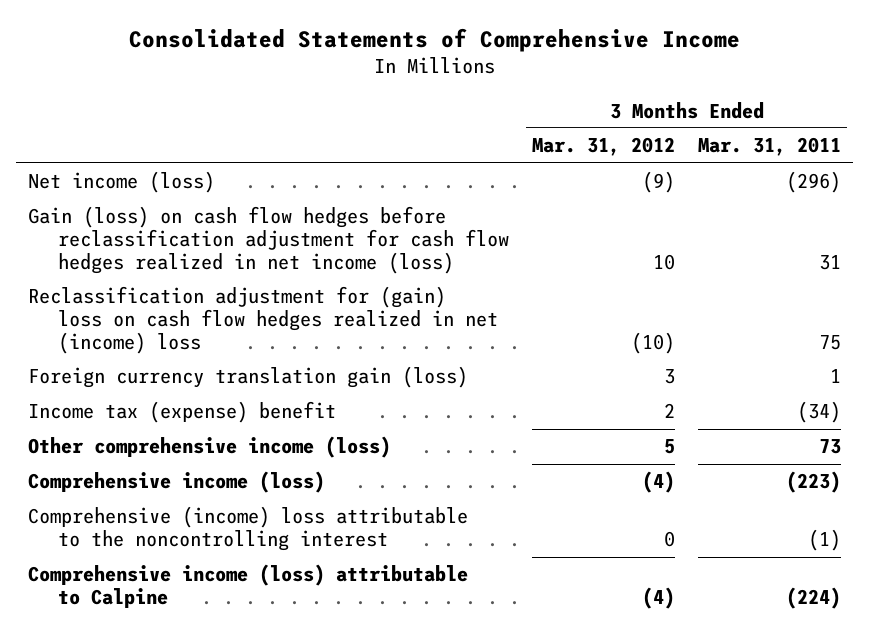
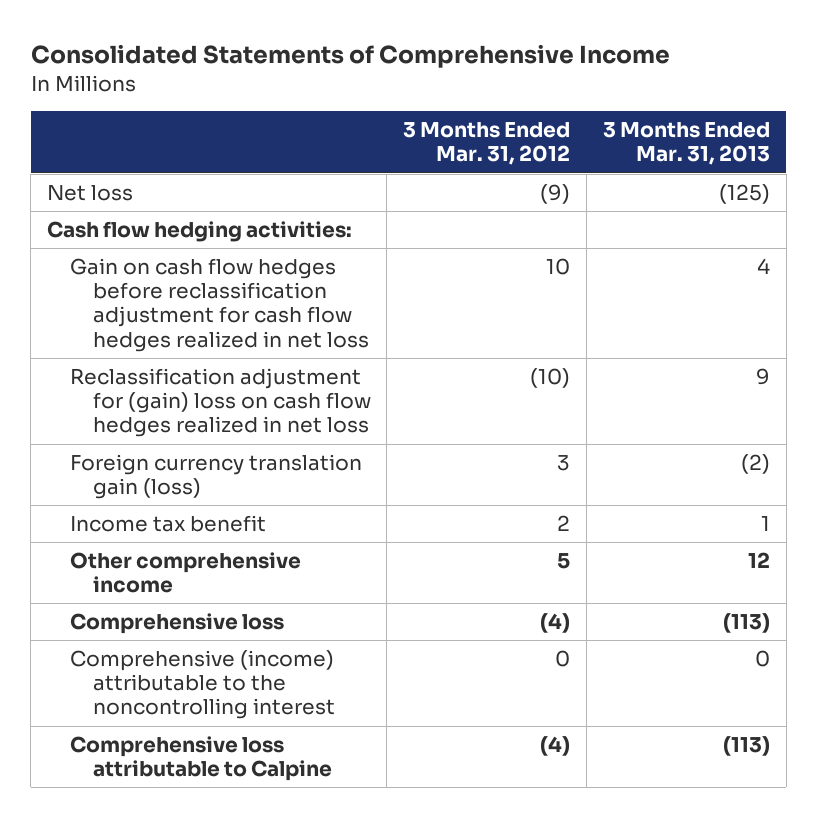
- | 3 Months Ended Mar. 31, 2012 | 3 Months Ended Mar. 31, 2011
+ | 3 Months Ended Mar. 31, 2012 | 3 Months Ended Mar. 31, 2013
- Net income (loss) | (9) | (296)
- Gain (loss) on cash flow hedges before reclassification adjustment for cash flow hedges realized in net income (loss) | 10 | 31
- Reclassification adjustment for (gain) loss on cash flow hedges realized in net (income) loss | (10) | 75
+ Net loss | (9) | (125)
+ Cash flow hedging activities:
+ Gain on cash flow hedges before reclassification adjustment for cash flow hedges realized in net loss | 10 | 4
+ Reclassification adjustment for (gain) loss on cash flow hedges realized in net loss | (10) | 9
- Income tax (expense) benefit | 2 | (34)
- Other comprehensive income (loss) | 5 | 73
- Comprehensive income (loss) | (4) | (223)
- Comprehensive (income) loss attributable to the noncontrolling interest | 0 | (1)
- Comprehensive income (loss) attributable to Calpine | (4) | (224)
+ Income tax benefit | 2 | 1
+ Other comprehensive income | 5 | 12
+ Comprehensive loss | (4) | (113)
+ Comprehensive (income) attributable to the noncontrolling interest | 0 | 0
+ Comprehensive loss attributable to Calpine | (4) | (113)

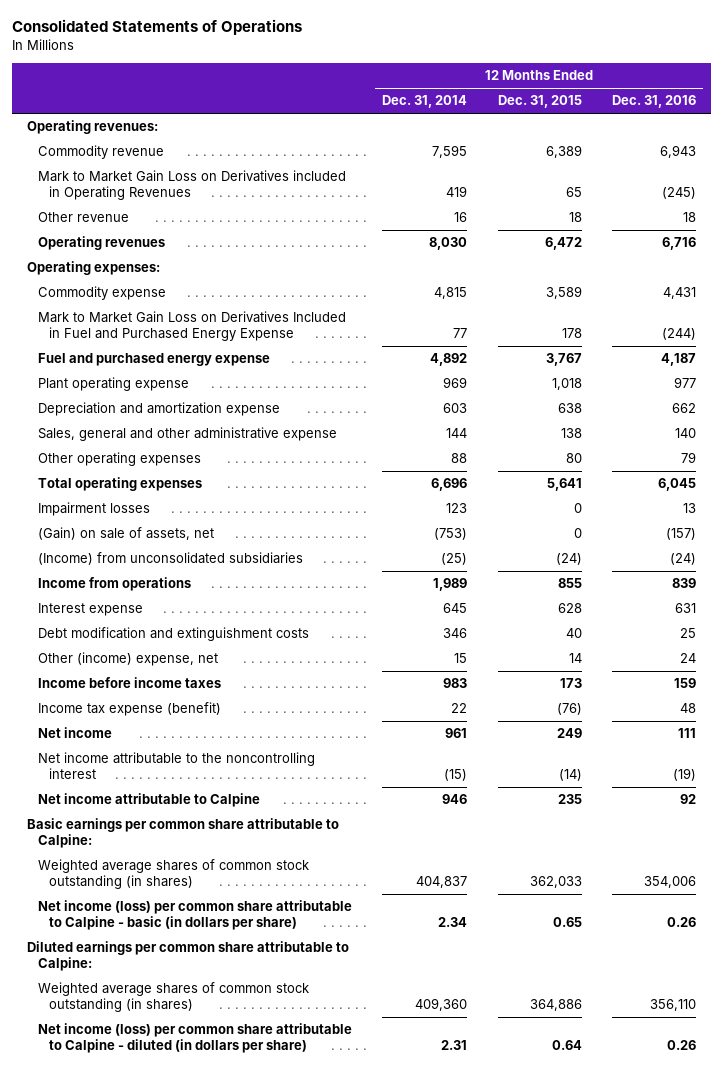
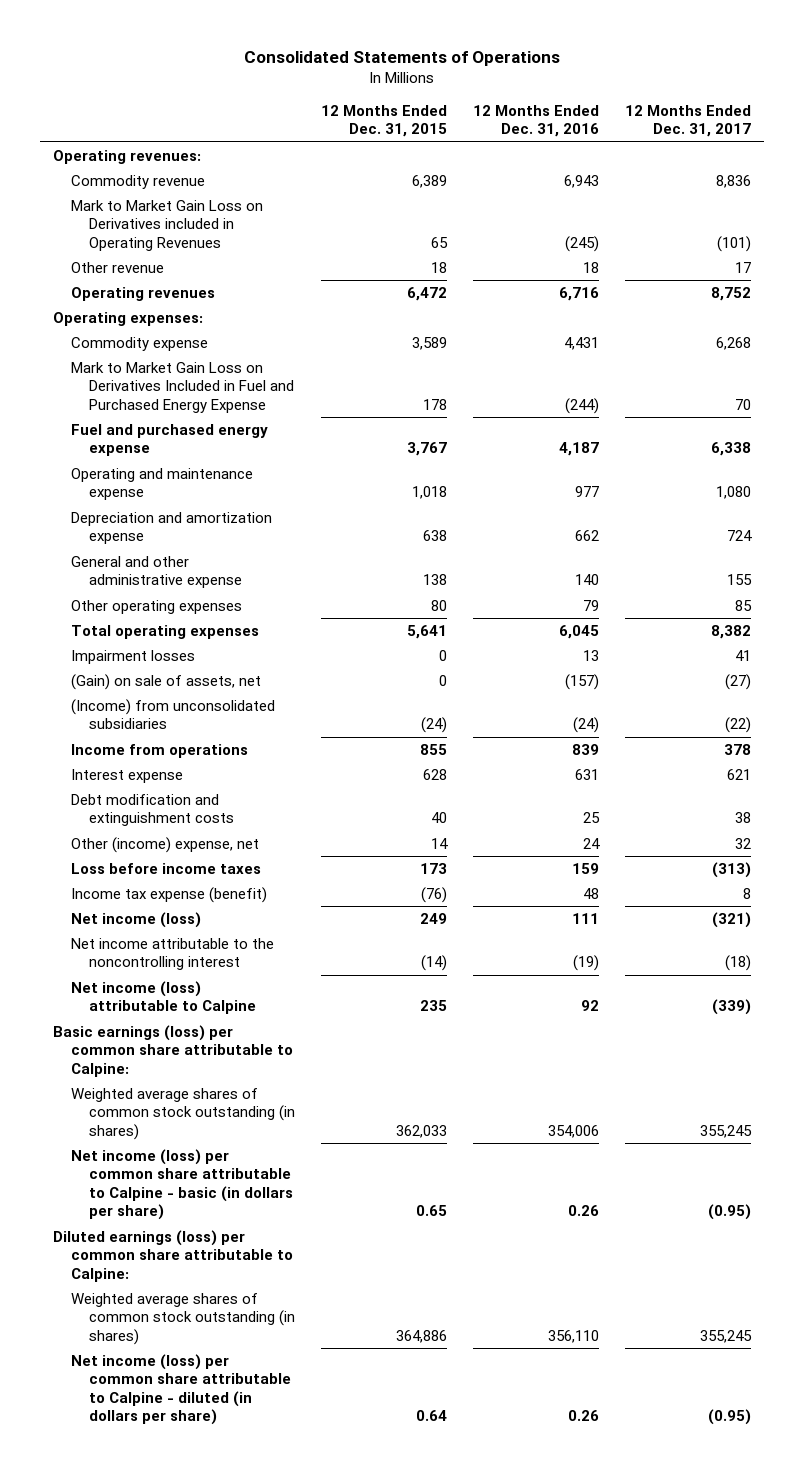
- | 12 Months Ended Dec. 31, 2014 | 12 Months Ended Dec. 31, 2015 | 12 Months Ended Dec. 31, 2016
+ | 12 Months Ended Dec. 31, 2015 | 12 Months Ended Dec. 31, 2016 | 12 Months Ended Dec. 31, 2017
- Plant operating expense | 969 | 1,018 | 977
+ Operating and maintenance expense | 1,018 | 977 | 1,080
- Sales, general and other administrative expense | 144 | 138 | 140
+ General and other administrative expense | 138 | 140 | 155
- Income before income taxes | 983 | 173 | 159
+ Loss before income taxes | 173 | 159 | (313)
- Net income | 961 | 249 | 111
+ Net income (loss) | 249 | 111 | (321)
- Net income attributable to Calpine | 946 | 235 | 92
- Basic earnings per common share attributable to Calpine:
+ Net income (loss) attributable to Calpine | 235 | 92 | (339)
+ Basic earnings (loss) per common share attributable to Calpine:
- Diluted earnings per common share attributable to Calpine:
+ Diluted earnings (loss) per common share attributable to Calpine:

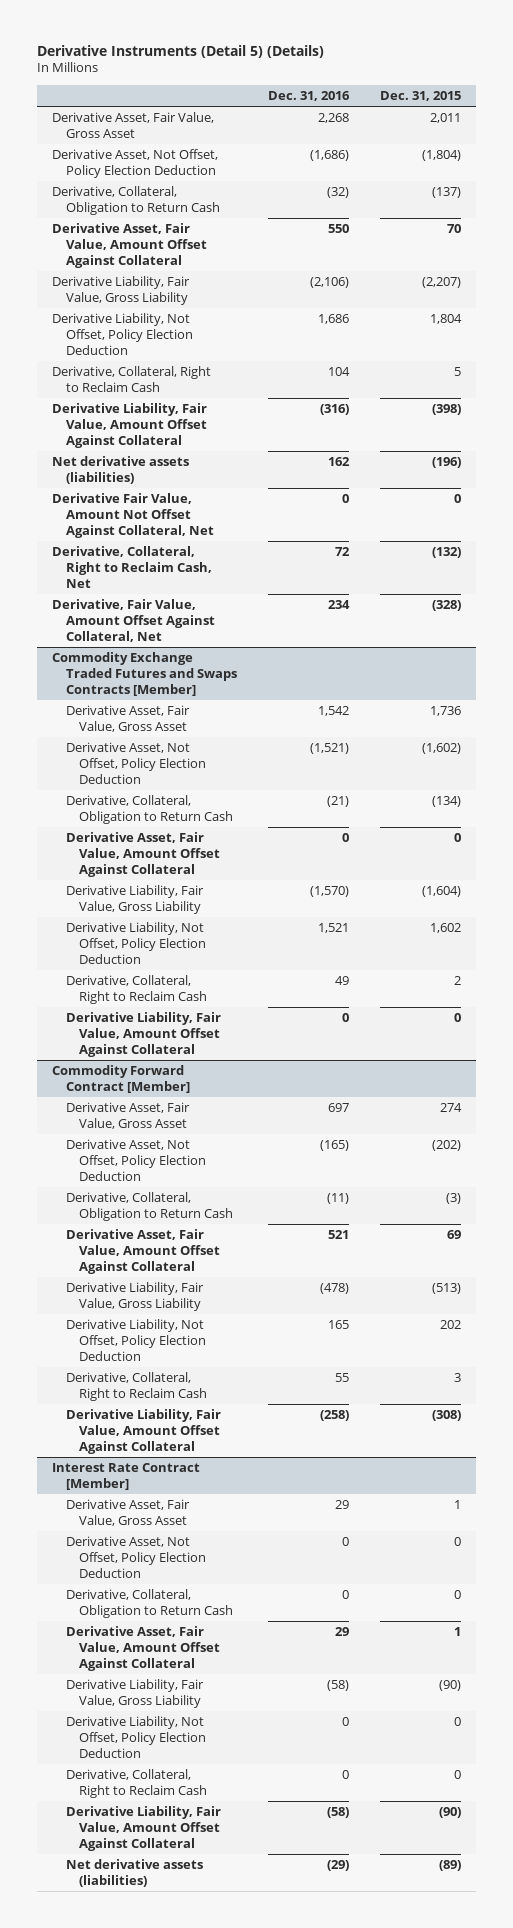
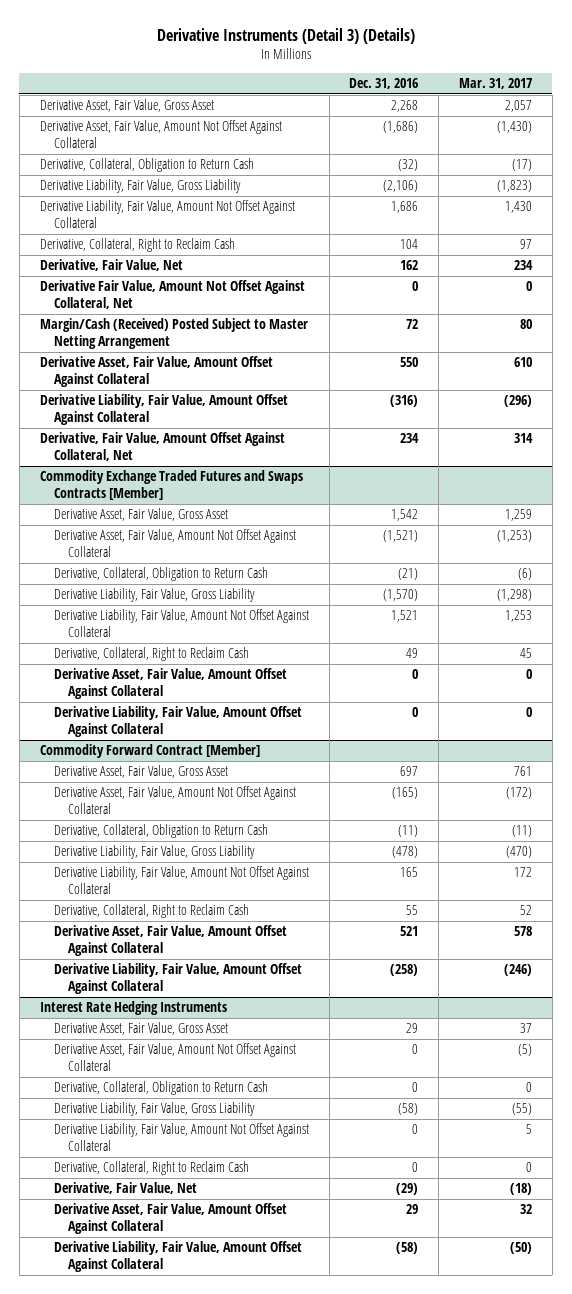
- Derivative Instruments (Detail 5) (Details)
+ Derivative Instruments (Detail 3) (Details)
- | Dec. 31, 2016 | Dec. 31, 2015
+ | Dec. 31, 2016 | Mar. 31, 2017
- Derivative Asset, Not Offset, Policy Election Deduction | (1,686) | (1,804)
+ Derivative Asset, Fair Value, Amount Not Offset Against Collateral | (1,686) | (1,430)
- Derivative Liability, Not Offset, Policy Election Deduction | 1,686 | 1,804
+ Derivative Liability, Fair Value, Amount Not Offset Against Collateral | 1,686 | 1,430
- Net derivative assets (liabilities) | 162 | (196)
+ Derivative, Fair Value, Net | 162 | 234
- Derivative, Collateral, Right to Reclaim Cash, Net | 72 | (132)
+ Margin/Cash (Received) Posted Subject to Master Netting Arrangement | 72 | 80
moved down: Derivative Asset, Fair Value, Amount Offset Against Collateral | 550 | 610
moved down: Derivative Liability, Fair Value, Amount Offset Against Collateral | (316) | (296)
@ Commodity Exchange Traded Futures and Swaps Contracts [Member]
- Derivative Asset, Not Offset, Policy Election Deduction | (1,521) | (1,602)
+ Derivative Asset, Fair Value, Amount Not Offset Against Collateral | (1,521) | (1,253)
- Derivative Liability, Not Offset, Policy Election Deduction | 1,521 | 1,602
+ Derivative Liability, Fair Value, Amount Not Offset Against Collateral | 1,521 | 1,253
moved down: Derivative Asset, Fair Value, Amount Offset Against Collateral | 0 | 0
@ Commodity Forward Contract [Member]
- Derivative Asset, Not Offset, Policy Election Deduction | (165) | (202)
+ Derivative Asset, Fair Value, Amount Not Offset Against Collateral | (165) | (172)
- Derivative Liability, Not Offset, Policy Election Deduction | 165 | 202
+ Derivative Liability, Fair Value, Amount Not Offset Against Collateral | 165 | 172
moved down: Derivative Asset, Fair Value, Amount Offset Against Collateral | 521 | 578
- Interest Rate Contract [Member]
+ Interest Rate Hedging Instruments
- Derivative Asset, Not Offset, Policy Election Deduction | 0 | 0
+ Derivative Asset, Fair Value, Amount Not Offset Against Collateral | 0 | (5)
- Derivative Asset, Fair Value, Amount Offset Against Collateral | 29 | 1
- Derivative Liability, Not Offset, Policy Election Deduction | 0 | 0
+ Derivative Liability, Fair Value, Amount Not Offset Against Collateral | 0 | 5
+ Derivative, Fair Value, Net | (29) | (18)
+ Derivative Asset, Fair Value, Amount Offset Against Collateral | 29 | 32
- Net derivative assets (liabilities) | (29) | (89)

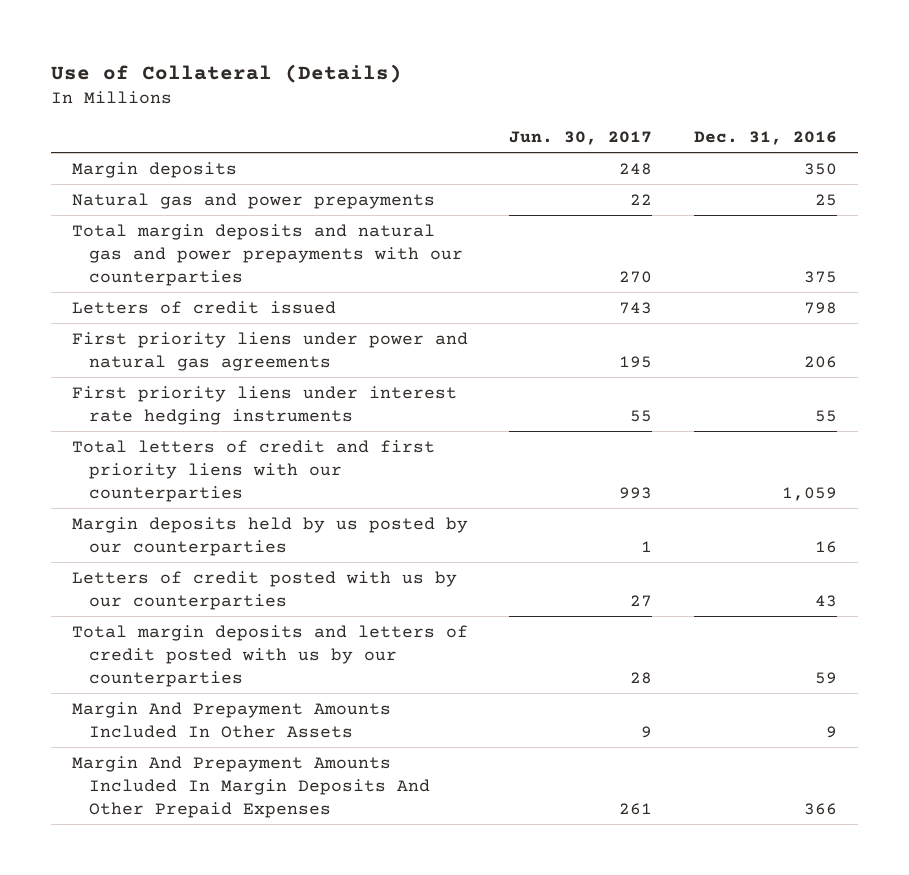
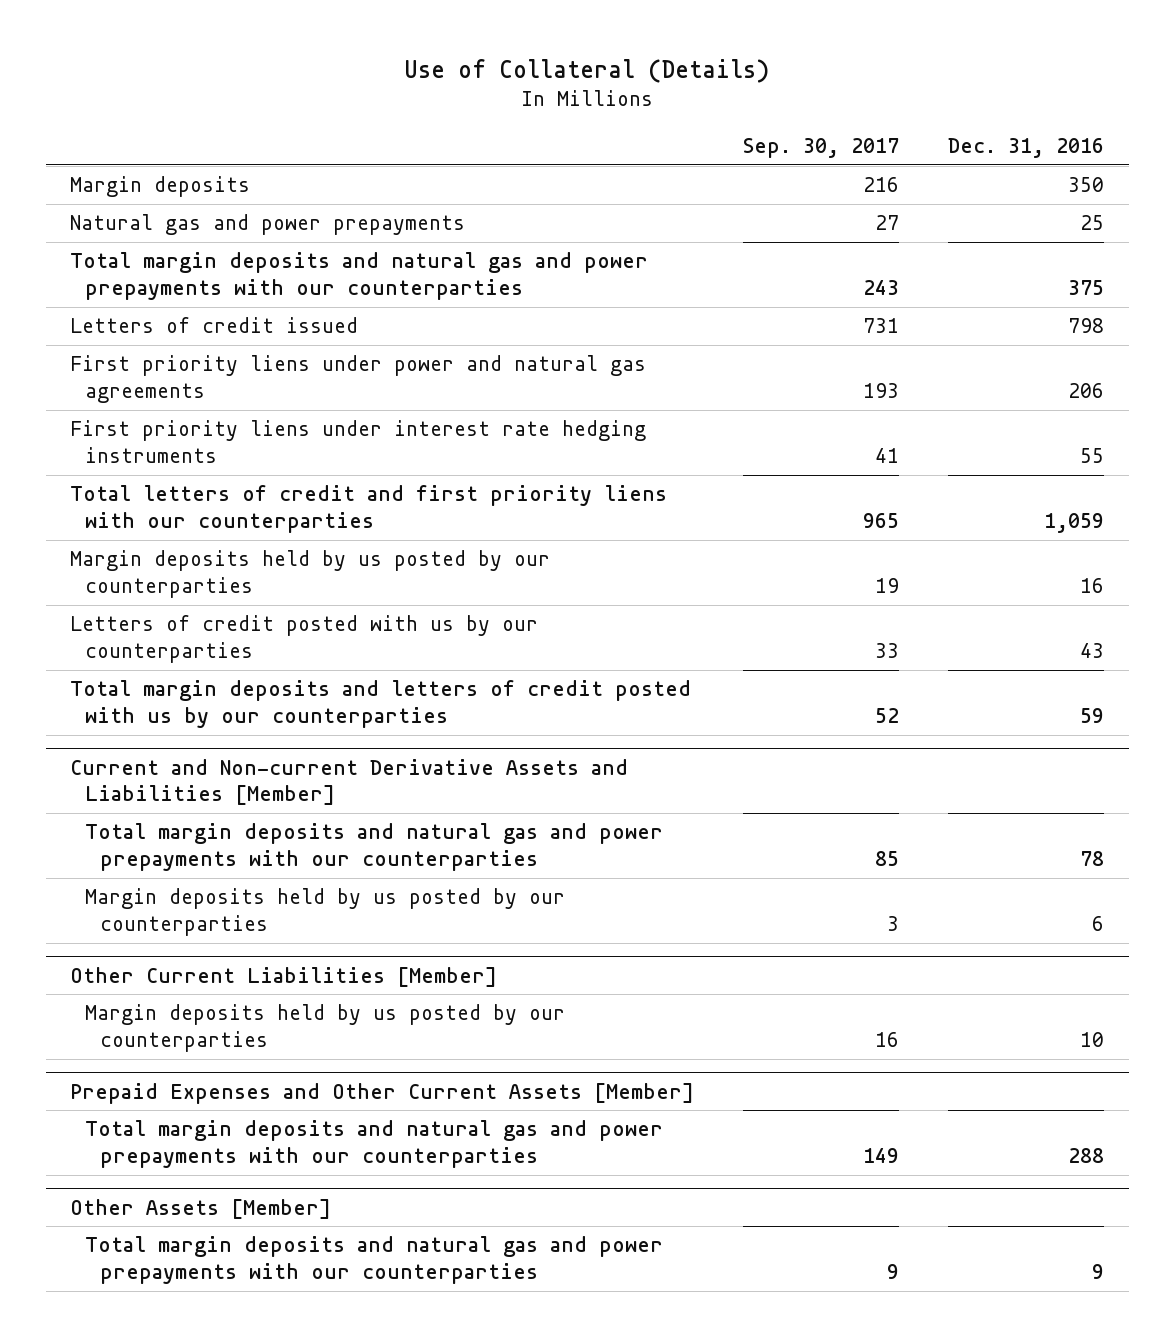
- | Jun. 30, 2017 | Dec. 31, 2016
+ | Sep. 30, 2017 | Dec. 31, 2016
- Margin And Prepayment Amounts Included In Other Assets | 9 | 9
- Margin And Prepayment Amounts Included In Margin Deposits And Other Prepaid Expenses | 261 | 366
+ Current and Non-current Derivative Assets and Liabilities [Member]
+ Total margin deposits and natural gas and power prepayments with our counterparties | 85 | 78
+ Margin deposits held by us posted by our counterparties | 3 | 6
+ Other Current Liabilities [Member]
+ Margin deposits held by us posted by our counterparties | 16 | 10
+ Prepaid Expenses and Other Current Assets [Member]
+ Total margin deposits and natural gas and power prepayments with our counterparties | 149 | 288
+ Other Assets [Member]
+ Total margin deposits and natural gas and power prepayments with our counterparties | 9 | 9

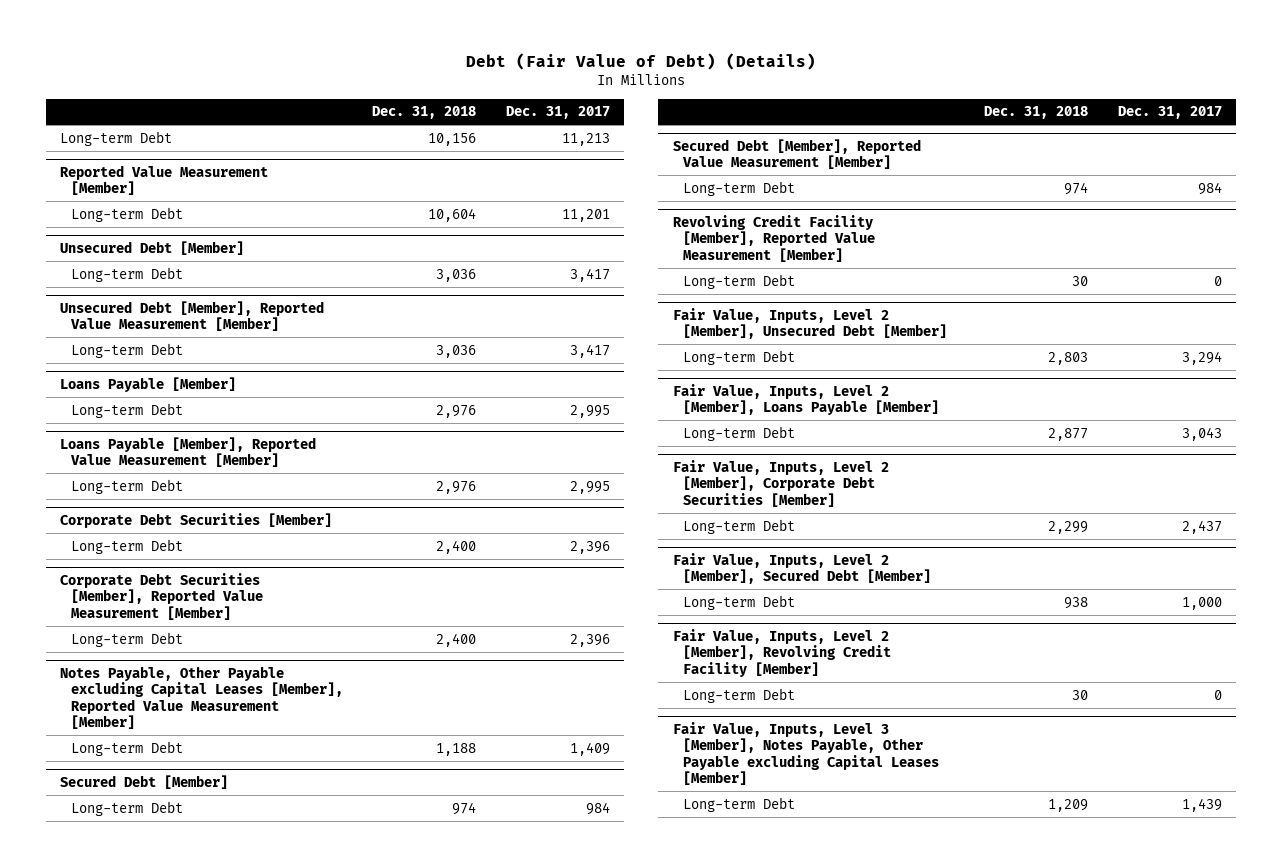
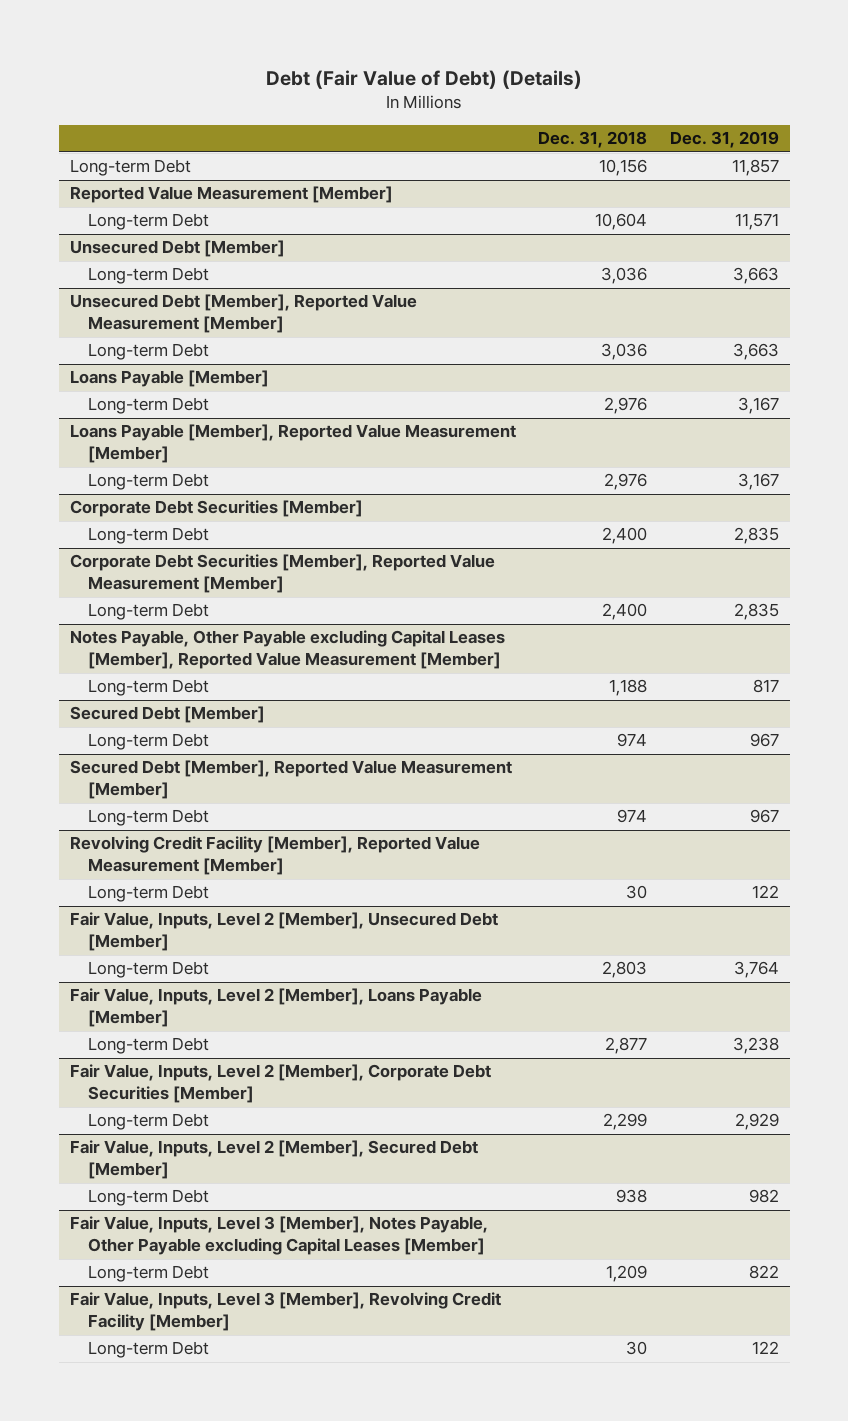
- | Dec. 31, 2018 | Dec. 31, 2017
+ | Dec. 31, 2018 | Dec. 31, 2019
- Fair Value, Inputs, Level 2 [Member], Revolving Credit Facility [Member]
- Long-term Debt | 30 | 0
+ Fair Value, Inputs, Level 3 [Member], Revolving Credit Facility [Member]
+ Long-term Debt | 30 | 122

